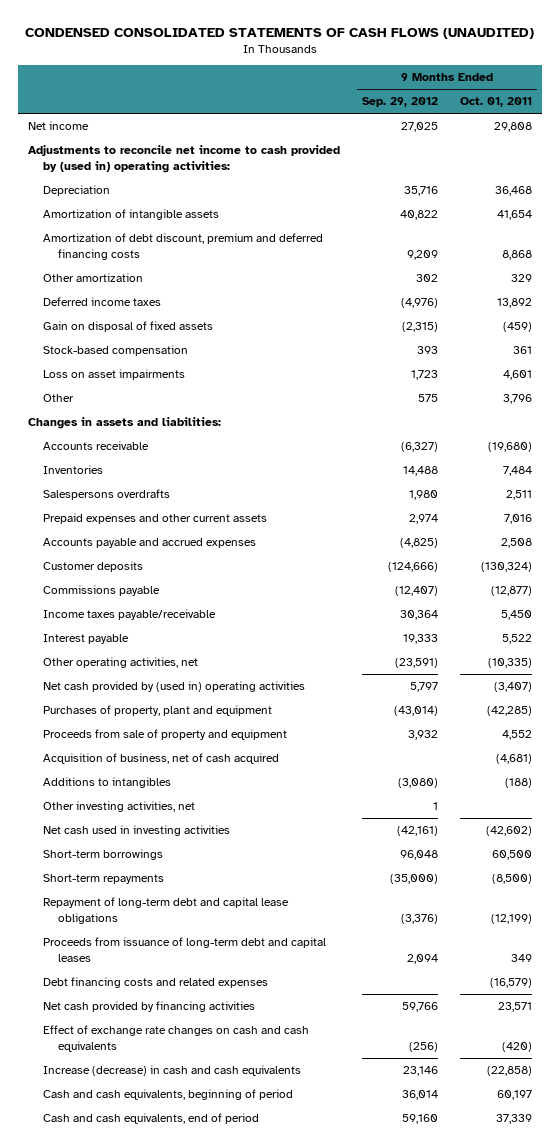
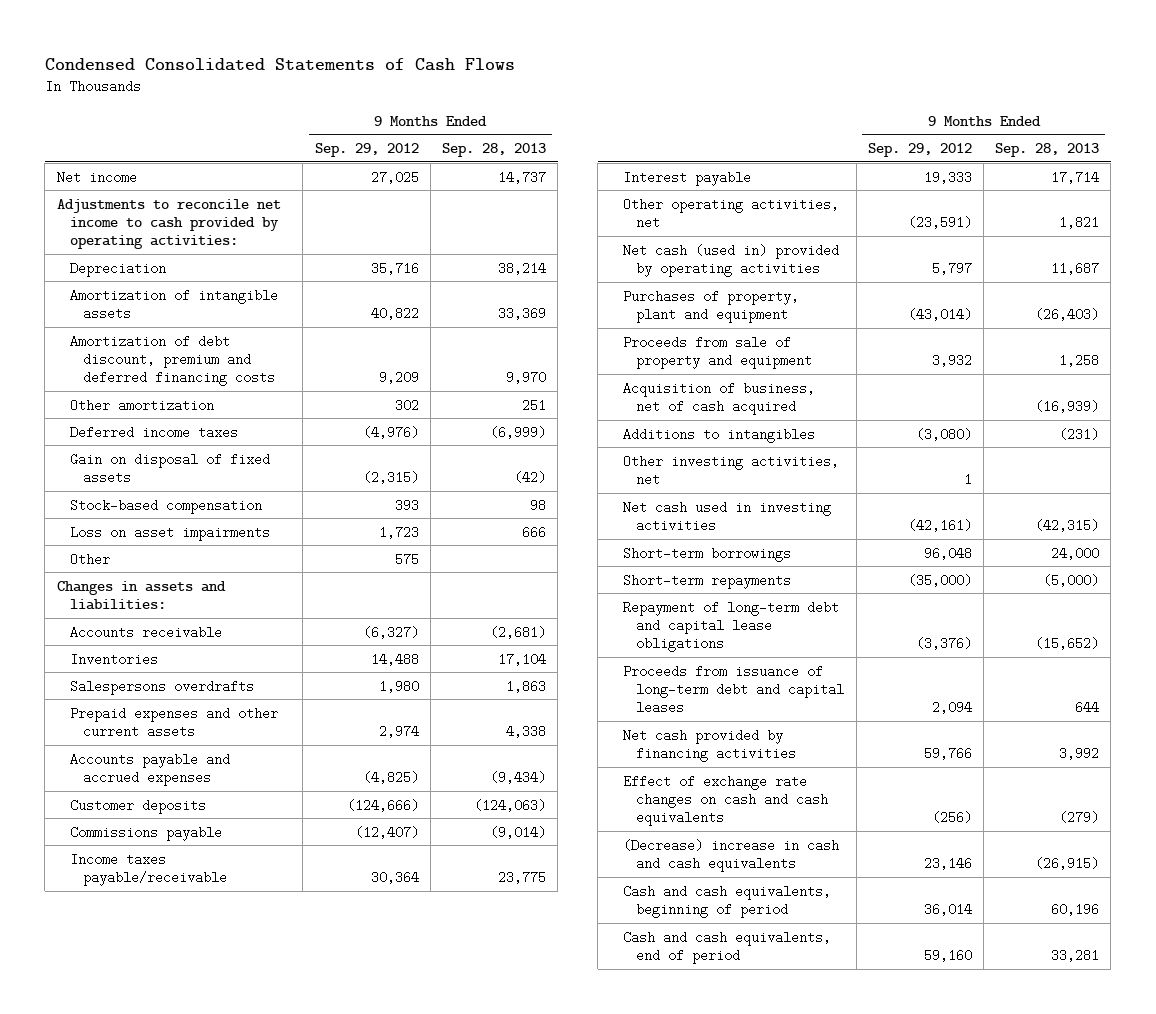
- CONDENSED CONSOLIDATED STATEMENTS OF CASH FLOWS (UNAUDITED)
+ Condensed Consolidated Statements of Cash Flows
- | 9 Months Ended Sep. 29, 2012 | 9 Months Ended Oct. 01, 2011
+ | 9 Months Ended Sep. 29, 2012 | 9 Months Ended Sep. 28, 2013
- Adjustments to reconcile net income to cash provided by (used in) operating activities:
+ Adjustments to reconcile net income to cash provided by operating activities:
- Net cash provided by (used in) operating activities | 5,797 | (3,407)
+ Net cash (used in) provided by operating activities | 5,797 | 11,687
- Debt financing costs and related expenses | | (16,579)
- Increase (decrease) in cash and cash equivalents | 23,146 | (22,858)
+ (Decrease) increase in cash and cash equivalents | 23,146 | (26,915)

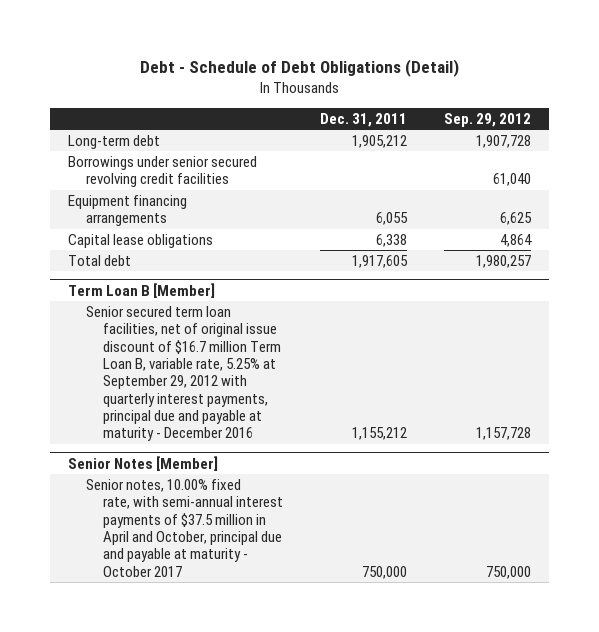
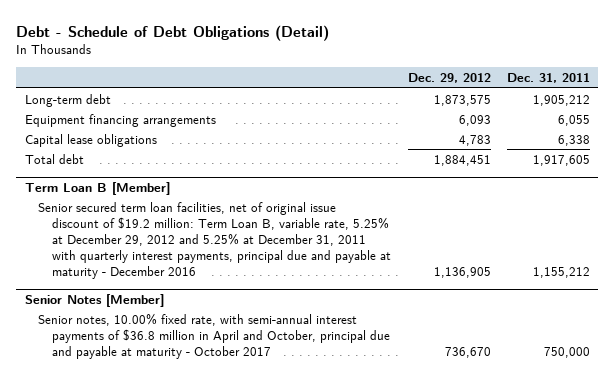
- | Dec. 31, 2011 | Sep. 29, 2012
+ | Dec. 29, 2012 | Dec. 31, 2011
- Borrowings under senior secured revolving credit facilities | | 61,040
@ Term Loan B [Member]
- Senior secured term loan facilities, net of original issue discount of $16.7 million Term Loan B, variable rate, 5.25% at September 29, 2012 with quarterly interest payments, principal due and payable at maturity - December 2016 | 1,155,212 | 1,157,728
+ Senior secured term loan facilities, net of original issue discount of $19.2 million: Term Loan B, variable rate, 5.25% at December 29, 2012 and 5.25% at December 31, 2011 with quarterly interest payments, principal due and payable at maturity - December 2016 | 1,136,905 | 1,155,212
@ Senior Notes [Member]
- Senior notes, 10.00% fixed rate, with semi-annual interest payments of $37.5 million in April and October, principal due and payable at maturity - October 2017 | 750,000 | 750,000
+ Senior notes, 10.00% fixed rate, with semi-annual interest payments of $36.8 million in April and October, principal due and payable at maturity - October 2017 | 736,670 | 750,000

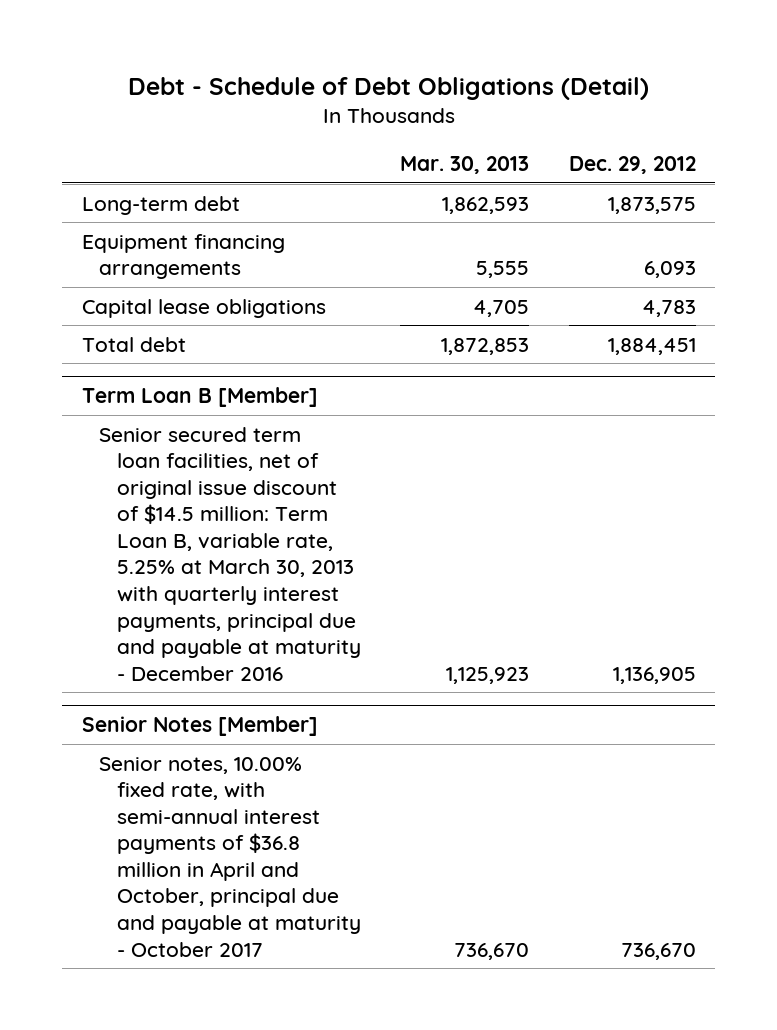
- | Dec. 29, 2012 | Dec. 31, 2011
+ | Mar. 30, 2013 | Dec. 29, 2012
@ Term Loan B [Member]
- Senior secured term loan facilities, net of original issue discount of $19.2 million: Term Loan B, variable rate, 5.25% at December 29, 2012 and 5.25% at December 31, 2011 with quarterly interest payments, principal due and payable at maturity - December 2016 | 1,136,905 | 1,155,212
+ Senior secured term loan facilities, net of original issue discount of $14.5 million: Term Loan B, variable rate, 5.25% at March 30, 2013 with quarterly interest payments, principal due and payable at maturity - December 2016 | 1,125,923 | 1,136,905

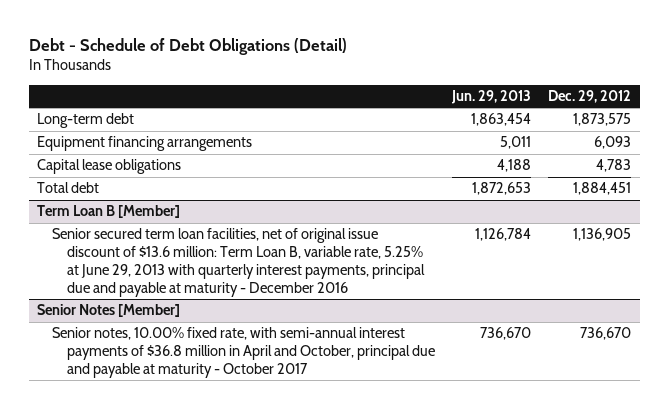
- | Mar. 30, 2013 | Dec. 29, 2012
+ | Jun. 29, 2013 | Dec. 29, 2012
@ Term Loan B [Member]
- Senior secured term loan facilities, net of original issue discount of $14.5 million: Term Loan B, variable rate, 5.25% at March 30, 2013 with quarterly interest payments, principal due and payable at maturity - December 2016 | 1,125,923 | 1,136,905
+ Senior secured term loan facilities, net of original issue discount of $13.6 million: Term Loan B, variable rate, 5.25% at June 29, 2013 with quarterly interest payments, principal due and payable at maturity - December 2016 | 1,126,784 | 1,136,905

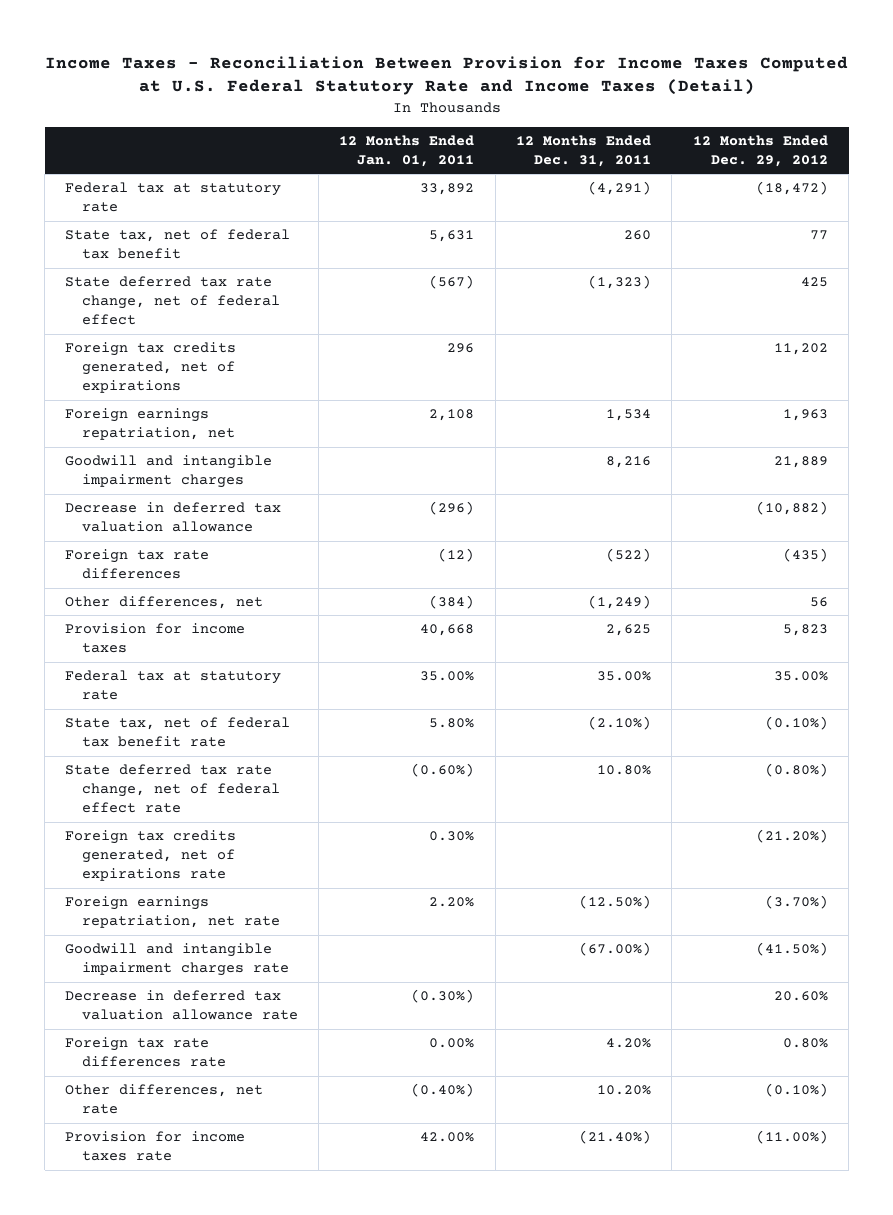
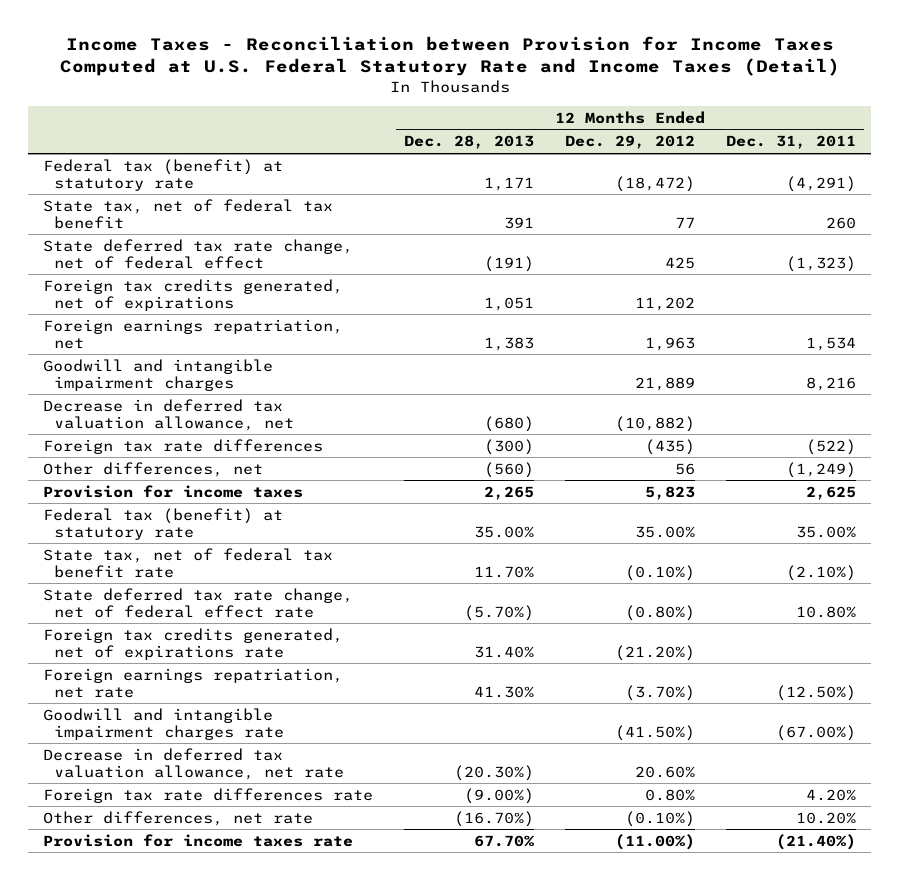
- Income Taxes - Reconciliation Between Provision for Income Taxes Computed at U.S. Federal Statutory Rate and Income Taxes (Detail)
+ Income Taxes - Reconciliation between Provision for Income Taxes Computed at U.S. Federal Statutory Rate and Income Taxes (Detail)
- | 12 Months Ended Jan. 01, 2011 | 12 Months Ended Dec. 31, 2011 | 12 Months Ended Dec. 29, 2012
+ | 12 Months Ended Dec. 28, 2013 | 12 Months Ended Dec. 29, 2012 | 12 Months Ended Dec. 31, 2011
- Federal tax at statutory rate | 33,892 | (4,291) | (18,472)
+ Federal tax (benefit) at statutory rate | 1,171 | (18,472) | (4,291)
- Decrease in deferred tax valuation allowance | (296) | | (10,882)
+ Decrease in deferred tax valuation allowance, net | (680) | (10,882) |
- Federal tax at statutory rate | 35.00% | 35.00% | 35.00%
+ Federal tax (benefit) at statutory rate | 35.00% | 35.00% | 35.00%
- Decrease in deferred tax valuation allowance rate | (0.30%) | | 20.60%
+ Decrease in deferred tax valuation allowance, net rate | (20.30%) | 20.60% |

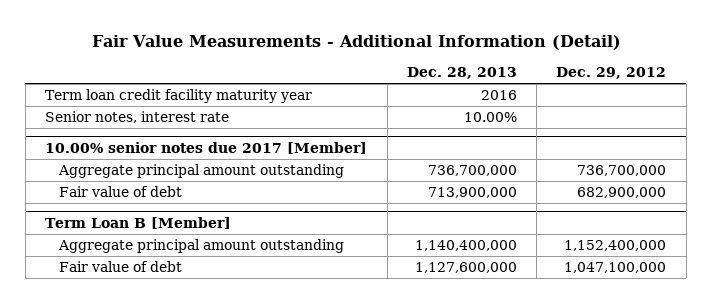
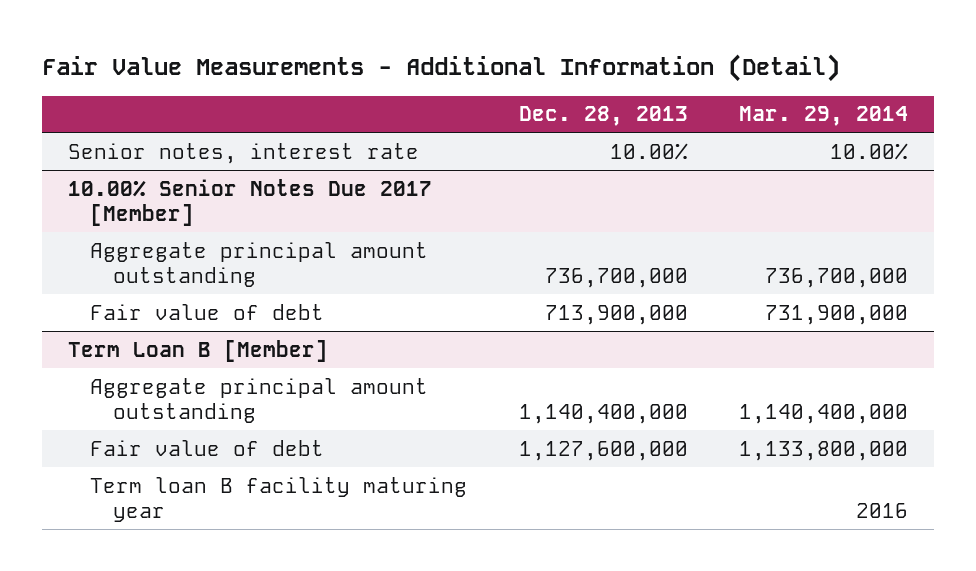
- | Dec. 28, 2013 | Dec. 29, 2012
+ | Dec. 28, 2013 | Mar. 29, 2014
- Term loan credit facility maturity year | 2016 |
- 10.00% senior notes due 2017 [Member]
+ 10.00% Senior Notes Due 2017 [Member]
@ Term Loan B [Member]
+ Term loan B facility maturing year | | 2016

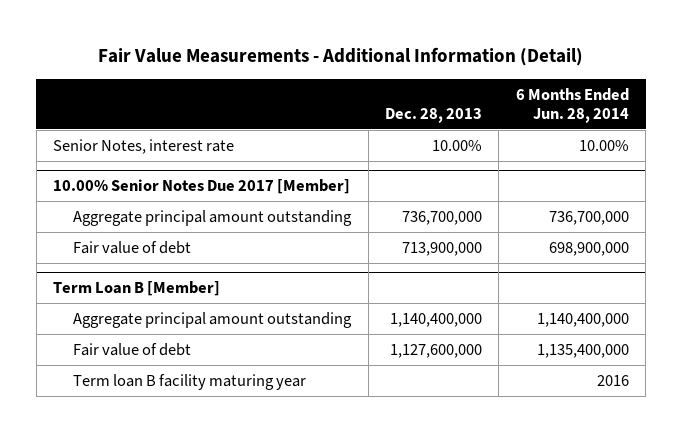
- | Dec. 28, 2013 | Mar. 29, 2014
+ | Dec. 28, 2013 | 6 Months Ended Jun. 28, 2014
- Senior notes, interest rate | 10.00% | 10.00%
+ Senior Notes, interest rate | 10.00% | 10.00%

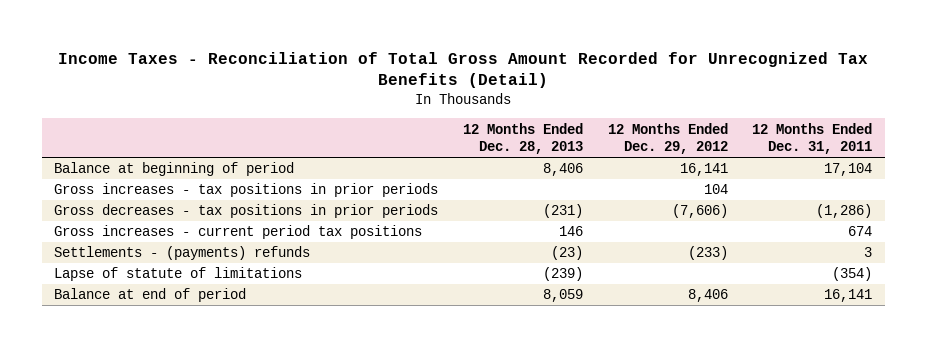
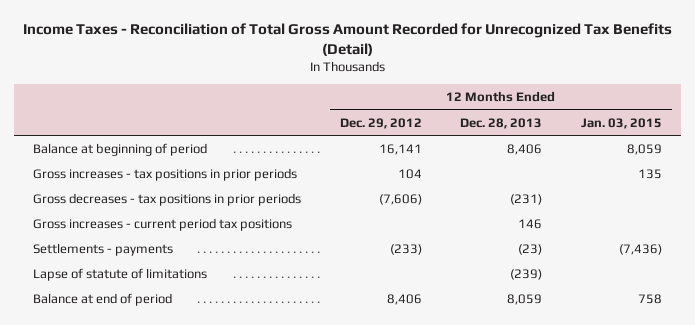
- | 12 Months Ended Dec. 28, 2013 | 12 Months Ended Dec. 29, 2012 | 12 Months Ended Dec. 31, 2011
+ | 12 Months Ended Dec. 29, 2012 | 12 Months Ended Dec. 28, 2013 | 12 Months Ended Jan. 03, 2015
- Settlements - (payments) refunds | (23) | (233) | 3
+ Settlements - payments | (233) | (23) | (7,436)

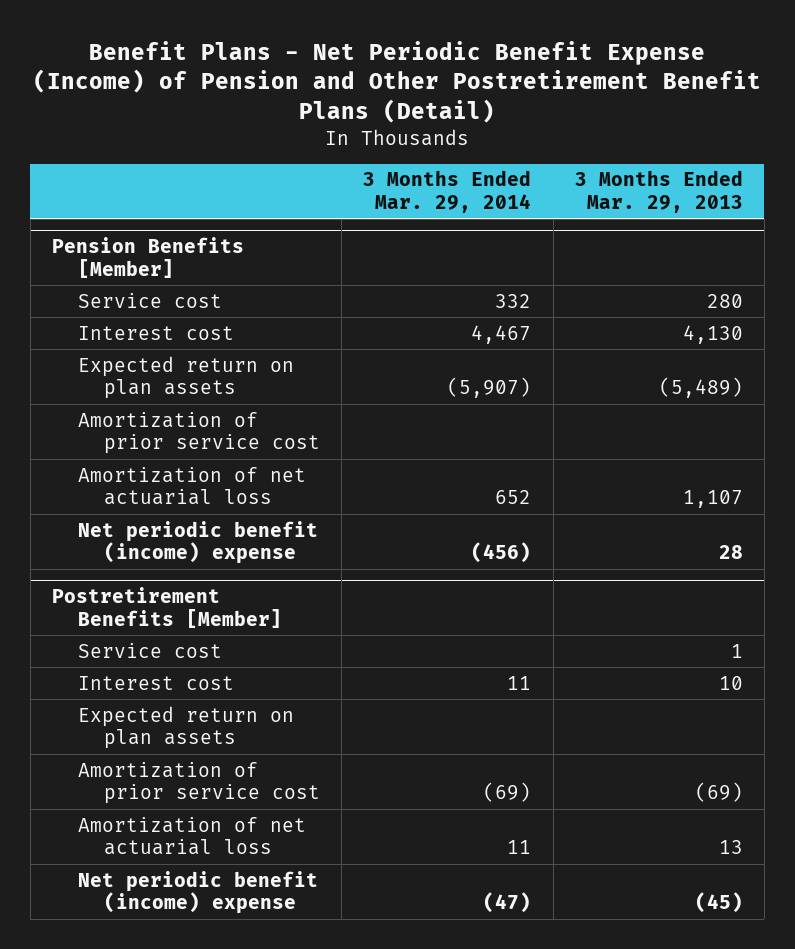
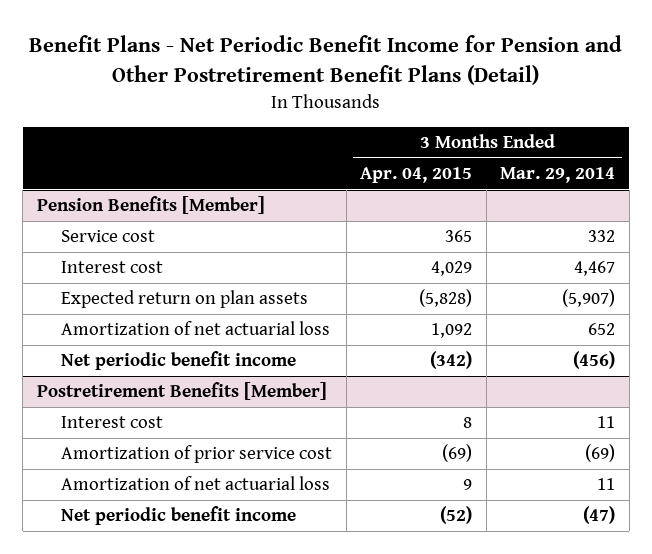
- Benefit Plans - Net Periodic Benefit Expense (Income) of Pension and Other Postretirement Benefit Plans (Detail)
+ Benefit Plans - Net Periodic Benefit Income for Pension and Other Postretirement Benefit Plans (Detail)
- | 3 Months Ended Mar. 29, 2014 | 3 Months Ended Mar. 29, 2013
+ | 3 Months Ended Apr. 04, 2015 | 3 Months Ended Mar. 29, 2014
@ Pension Benefits [Member]
- Amortization of prior service cost
- Net periodic benefit (income) expense | (456) | 28
+ Net periodic benefit income | (342) | (456)
@ Postretirement Benefits [Member]
- Service cost | | 1
- Expected return on plan assets
- Net periodic benefit (income) expense | (47) | (45)
+ Net periodic benefit income | (52) | (47)

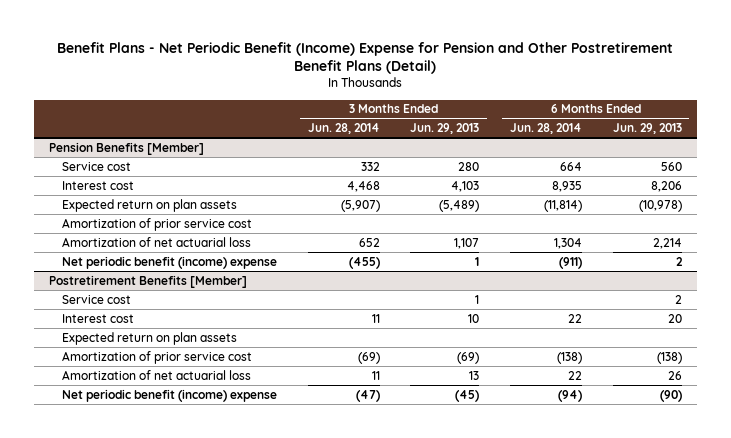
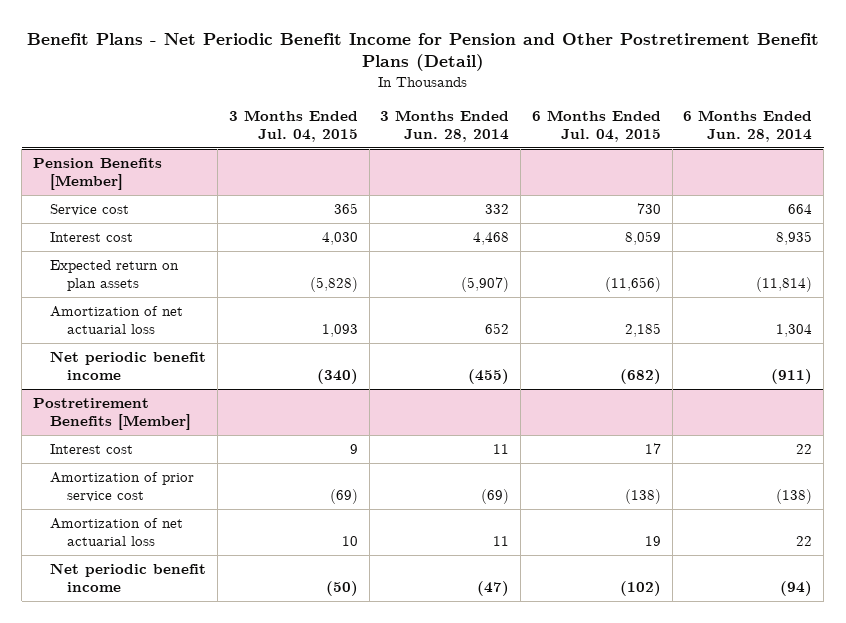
- Benefit Plans - Net Periodic Benefit (Income) Expense for Pension and Other Postretirement Benefit Plans (Detail)
+ Benefit Plans - Net Periodic Benefit Income for Pension and Other Postretirement Benefit Plans (Detail)
- | 3 Months Ended Jun. 28, 2014 | 3 Months Ended Jun. 29, 2013 | 6 Months Ended Jun. 28, 2014 | 6 Months Ended Jun. 29, 2013
+ | 3 Months Ended Jul. 04, 2015 | 3 Months Ended Jun. 28, 2014 | 6 Months Ended Jul. 04, 2015 | 6 Months Ended Jun. 28, 2014
@ Pension Benefits [Member]
- Amortization of prior service cost
- Net periodic benefit (income) expense | (455) | 1 | (911) | 2
+ Net periodic benefit income | (340) | (455) | (682) | (911)
@ Postretirement Benefits [Member]
- Service cost | | 1 | | 2
- Expected return on plan assets
- Net periodic benefit (income) expense | (47) | (45) | (94) | (90)
+ Net periodic benefit income | (50) | (47) | (102) | (94)

